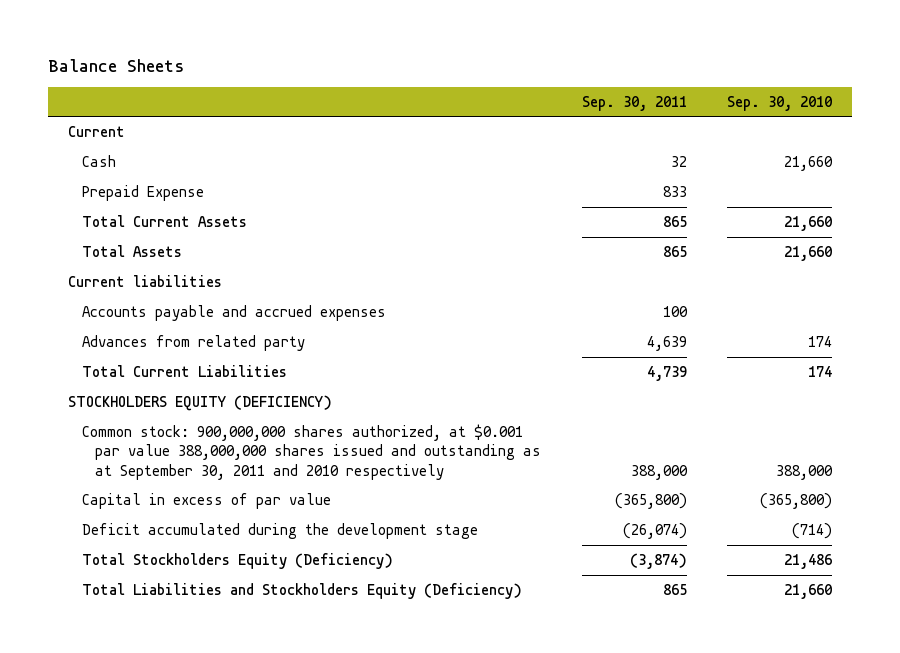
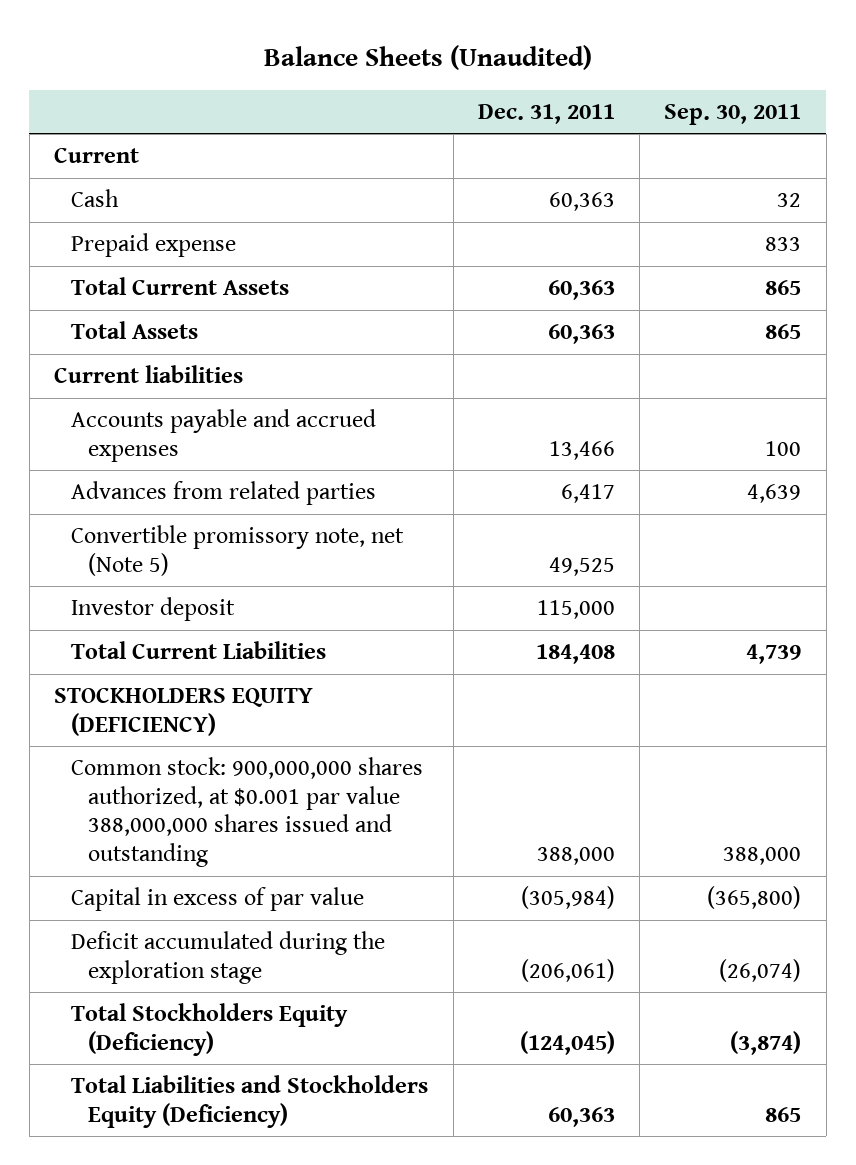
- Balance Sheets
+ Balance Sheets (Unaudited)
- | Sep. 30, 2011 | Sep. 30, 2010
+ | Dec. 31, 2011 | Sep. 30, 2011
- Prepaid Expense | 833 |
+ Prepaid expense | | 833
- Advances from related party | 4,639 | 174
+ Advances from related parties | 6,417 | 4,639
+ Convertible promissory note, net (Note 5) | 49,525 |
+ Investor deposit | 115,000 |
- Common stock: 900,000,000 shares authorized, at $0.001 par value 388,000,000 shares issued and outstanding as at September 30, 2011 and 2010 respectively | 388,000 | 388,000
+ Common stock: 900,000,000 shares authorized, at $0.001 par value 388,000,000 shares issued and outstanding | 388,000 | 388,000
- Deficit accumulated during the development stage | (26,074) | (714)
+ Deficit accumulated during the exploration stage | (206,061) | (26,074)

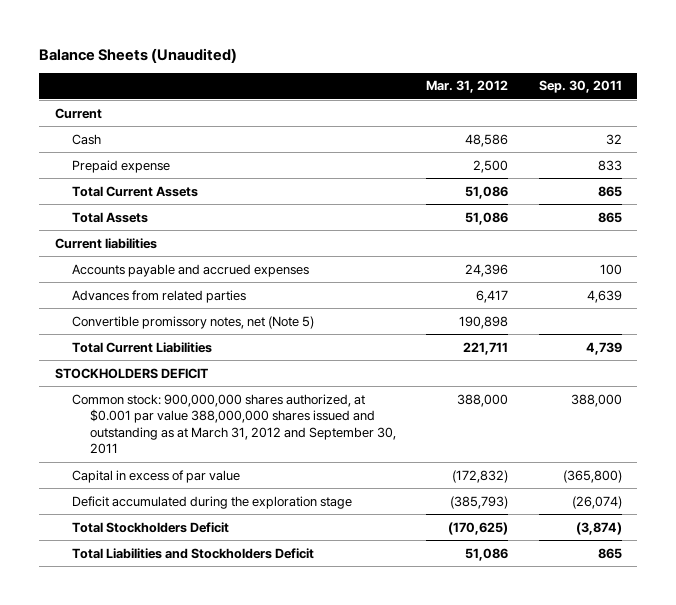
- | Dec. 31, 2011 | Sep. 30, 2011
+ | Mar. 31, 2012 | Sep. 30, 2011
- Convertible promissory note, net (Note 5) | 49,525 |
- Investor deposit | 115,000 |
+ Convertible promissory notes, net (Note 5) | 190,898 |
- STOCKHOLDERS EQUITY (DEFICIENCY)
- Common stock: 900,000,000 shares authorized, at $0.001 par value 388,000,000 shares issued and outstanding | 388,000 | 388,000
+ STOCKHOLDERS DEFICIT
+ Common stock: 900,000,000 shares authorized, at $0.001 par value 388,000,000 shares issued and outstanding as at March 31, 2012 and September 30, 2011 | 388,000 | 388,000
- Total Stockholders Equity (Deficiency) | (124,045) | (3,874)
- Total Liabilities and Stockholders Equity (Deficiency) | 60,363 | 865
+ Total Stockholders Deficit | (170,625) | (3,874)
+ Total Liabilities and Stockholders Deficit | 51,086 | 865

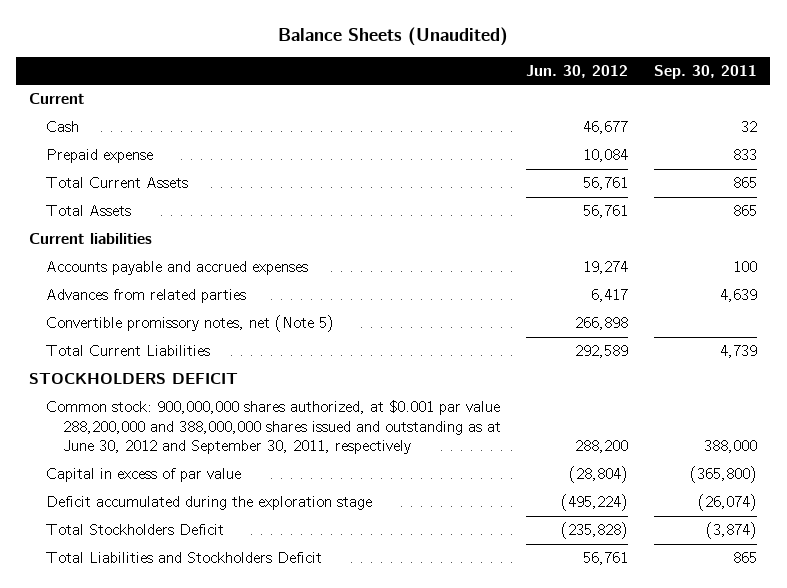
- | Mar. 31, 2012 | Sep. 30, 2011
+ | Jun. 30, 2012 | Sep. 30, 2011
- Common stock: 900,000,000 shares authorized, at $0.001 par value 388,000,000 shares issued and outstanding as at March 31, 2012 and September 30, 2011 | 388,000 | 388,000
+ Common stock: 900,000,000 shares authorized, at $0.001 par value 288,200,000 and 388,000,000 shares issued and outstanding as at June 30, 2012 and September 30, 2011, respectively | 288,200 | 388,000

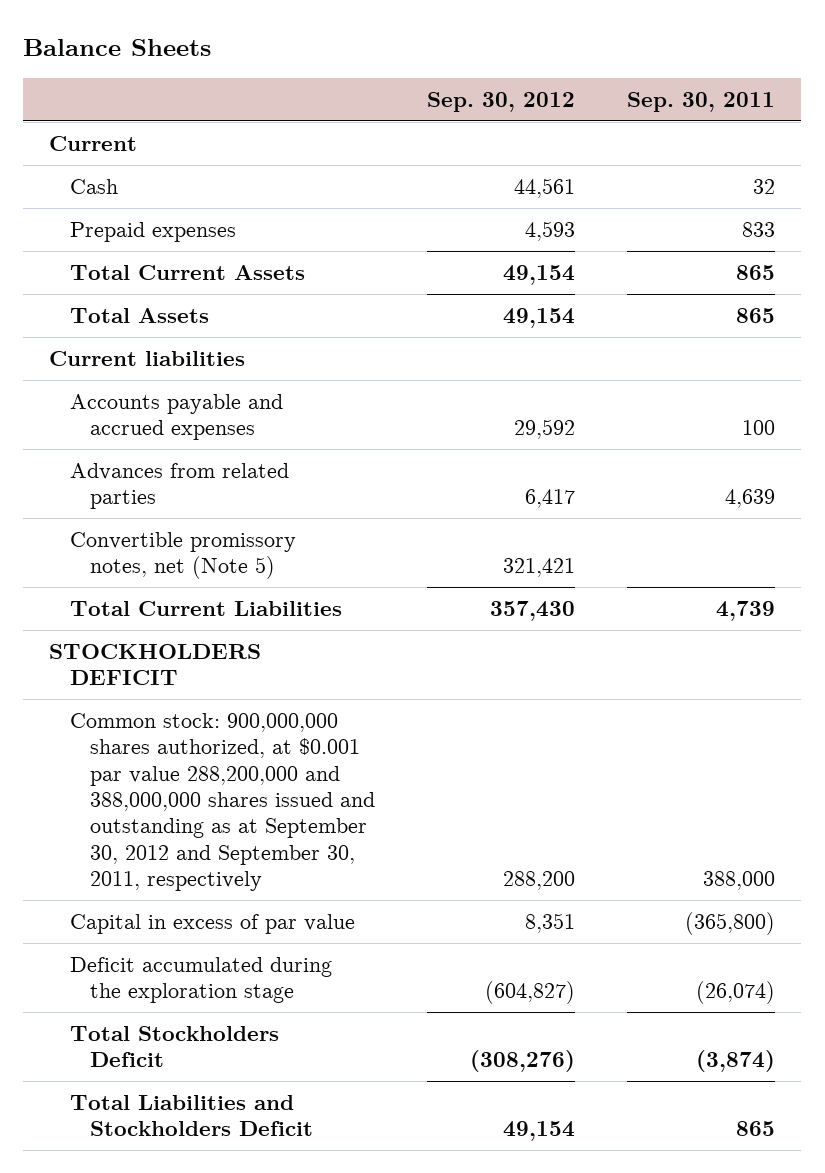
- Balance Sheets (Unaudited)
+ Balance Sheets
- | Jun. 30, 2012 | Sep. 30, 2011
+ | Sep. 30, 2012 | Sep. 30, 2011
- Prepaid expense | 10,084 | 833
+ Prepaid expenses | 4,593 | 833
- Common stock: 900,000,000 shares authorized, at $0.001 par value 288,200,000 and 388,000,000 shares issued and outstanding as at June 30, 2012 and September 30, 2011, respectively | 288,200 | 388,000
+ Common stock: 900,000,000 shares authorized, at $0.001 par value 288,200,000 and 388,000,000 shares issued and outstanding as at September 30, 2012 and September 30, 2011, respectively | 288,200 | 388,000

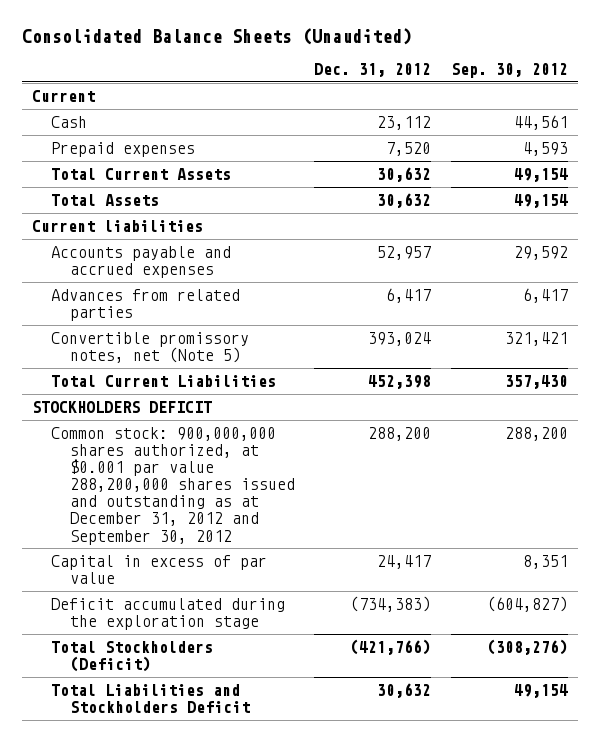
- Balance Sheets
+ Consolidated Balance Sheets (Unaudited)
- | Sep. 30, 2012 | Sep. 30, 2011
+ | Dec. 31, 2012 | Sep. 30, 2012
- Common stock: 900,000,000 shares authorized, at $0.001 par value 288,200,000 and 388,000,000 shares issued and outstanding as at September 30, 2012 and September 30, 2011, respectively | 288,200 | 388,000
+ Common stock: 900,000,000 shares authorized, at $0.001 par value 288,200,000 shares issued and outstanding as at December 31, 2012 and September 30, 2012 | 288,200 | 288,200
- Total Stockholders Deficit | (308,276) | (3,874)
+ Total Stockholders (Deficit) | (421,766) | (308,276)

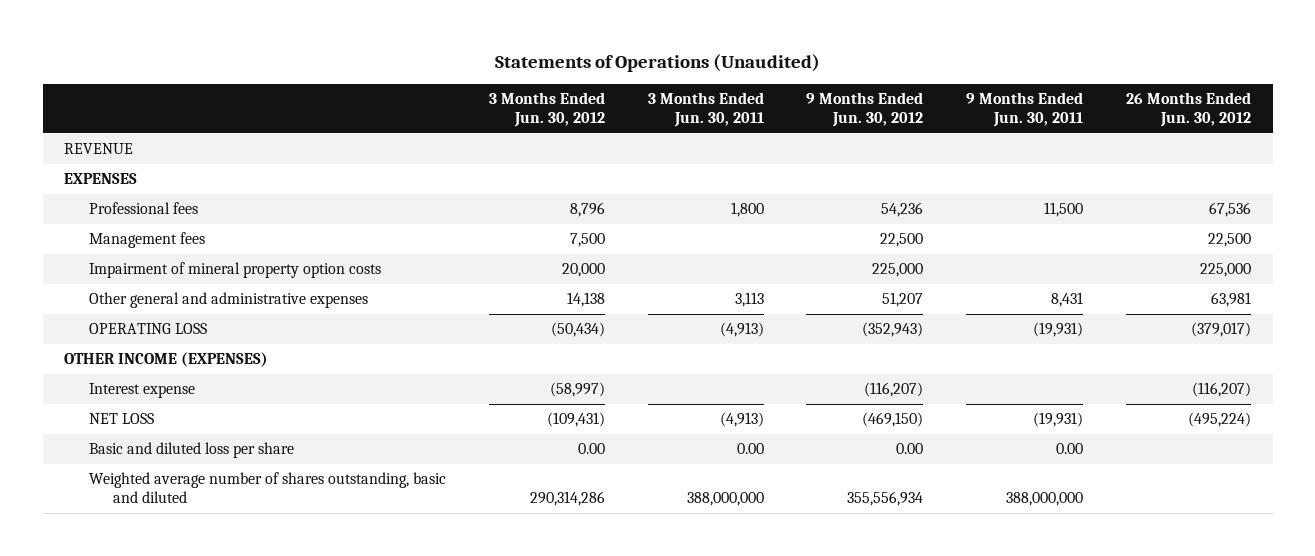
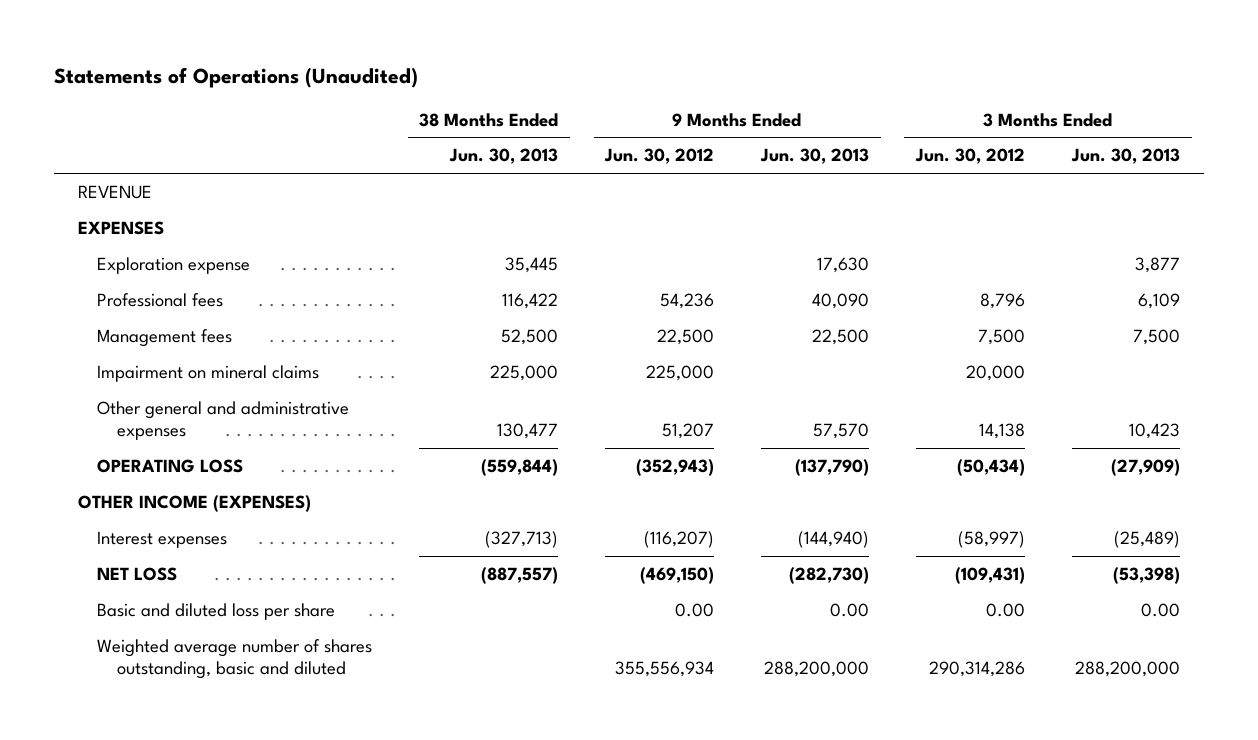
- | 3 Months Ended Jun. 30, 2012 | 3 Months Ended Jun. 30, 2011 | 9 Months Ended Jun. 30, 2012 | 9 Months Ended Jun. 30, 2011 | 26 Months Ended Jun. 30, 2012
+ | 38 Months Ended Jun. 30, 2013 | 9 Months Ended Jun. 30, 2012 | 9 Months Ended Jun. 30, 2013 | 3 Months Ended Jun. 30, 2012 | 3 Months Ended Jun. 30, 2013
+ Exploration expense | 35,445 | | 17,630 | | 3,877
- Impairment of mineral property option costs | 20,000 | | 225,000 | | 225,000
+ Impairment on mineral claims | 225,000 | 225,000 | | 20,000 |
- Interest expense | (58,997) | | (116,207) | | (116,207)
+ Interest expenses | (327,713) | (116,207) | (144,940) | (58,997) | (25,489)

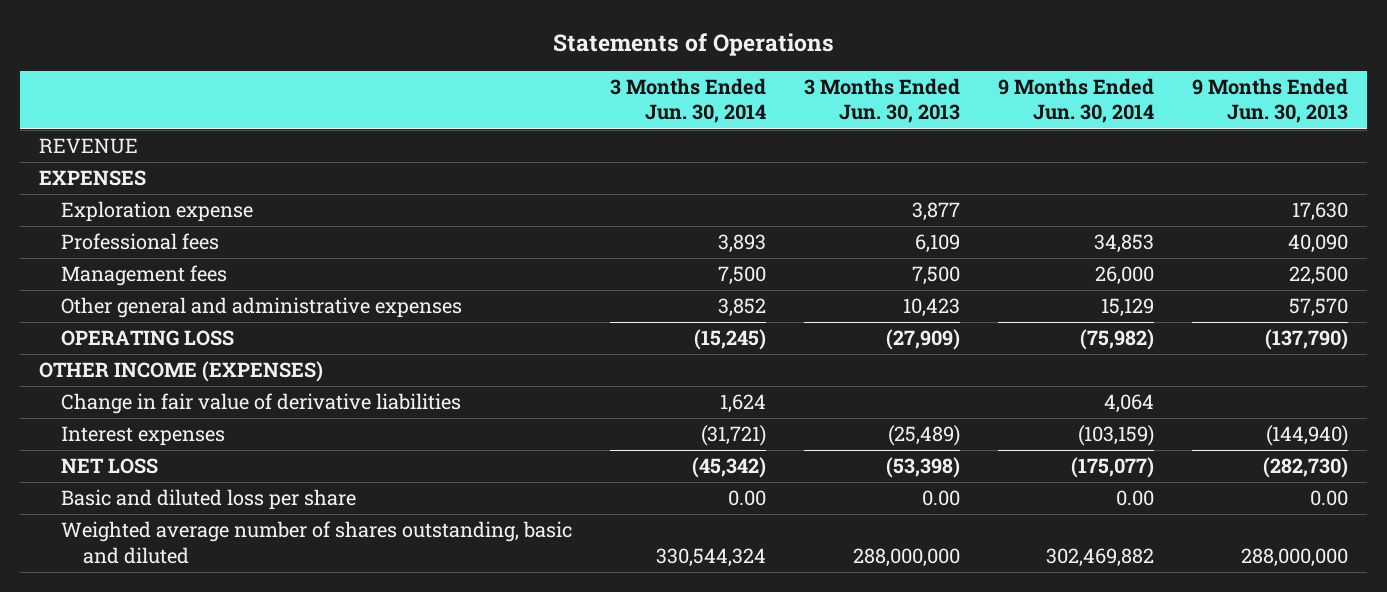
- Statements of Operations (Unaudited)
+ Statements of Operations
- | 38 Months Ended Jun. 30, 2013 | 9 Months Ended Jun. 30, 2012 | 9 Months Ended Jun. 30, 2013 | 3 Months Ended Jun. 30, 2012 | 3 Months Ended Jun. 30, 2013
+ | 3 Months Ended Jun. 30, 2014 | 3 Months Ended Jun. 30, 2013 | 9 Months Ended Jun. 30, 2014 | 9 Months Ended Jun. 30, 2013
- Impairment on mineral claims | 225,000 | 225,000 | | 20,000 |
+ Change in fair value of derivative liabilities | 1,624 | | 4,064 |
- Weighted average number of shares outstanding, basic and diluted | | 355,556,934 | 288,200,000 | 290,314,286 | 288,200,000
+ Weighted average number of shares outstanding, basic and diluted | 330,544,324 | 288,000,000 | 302,469,882 | 288,000,000

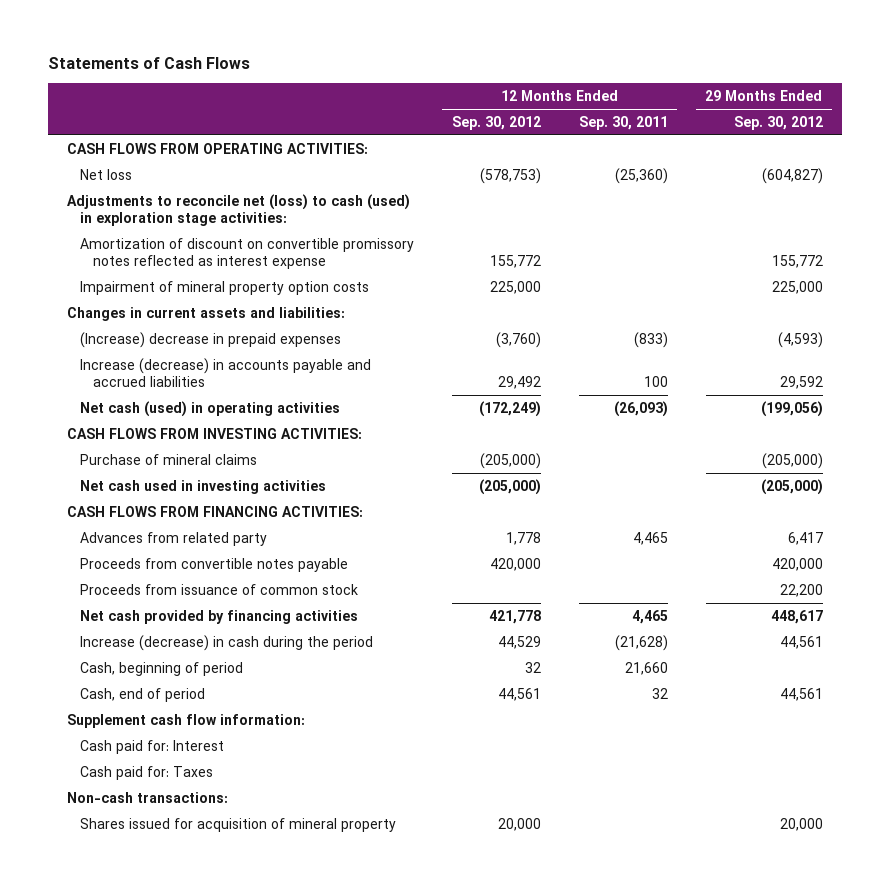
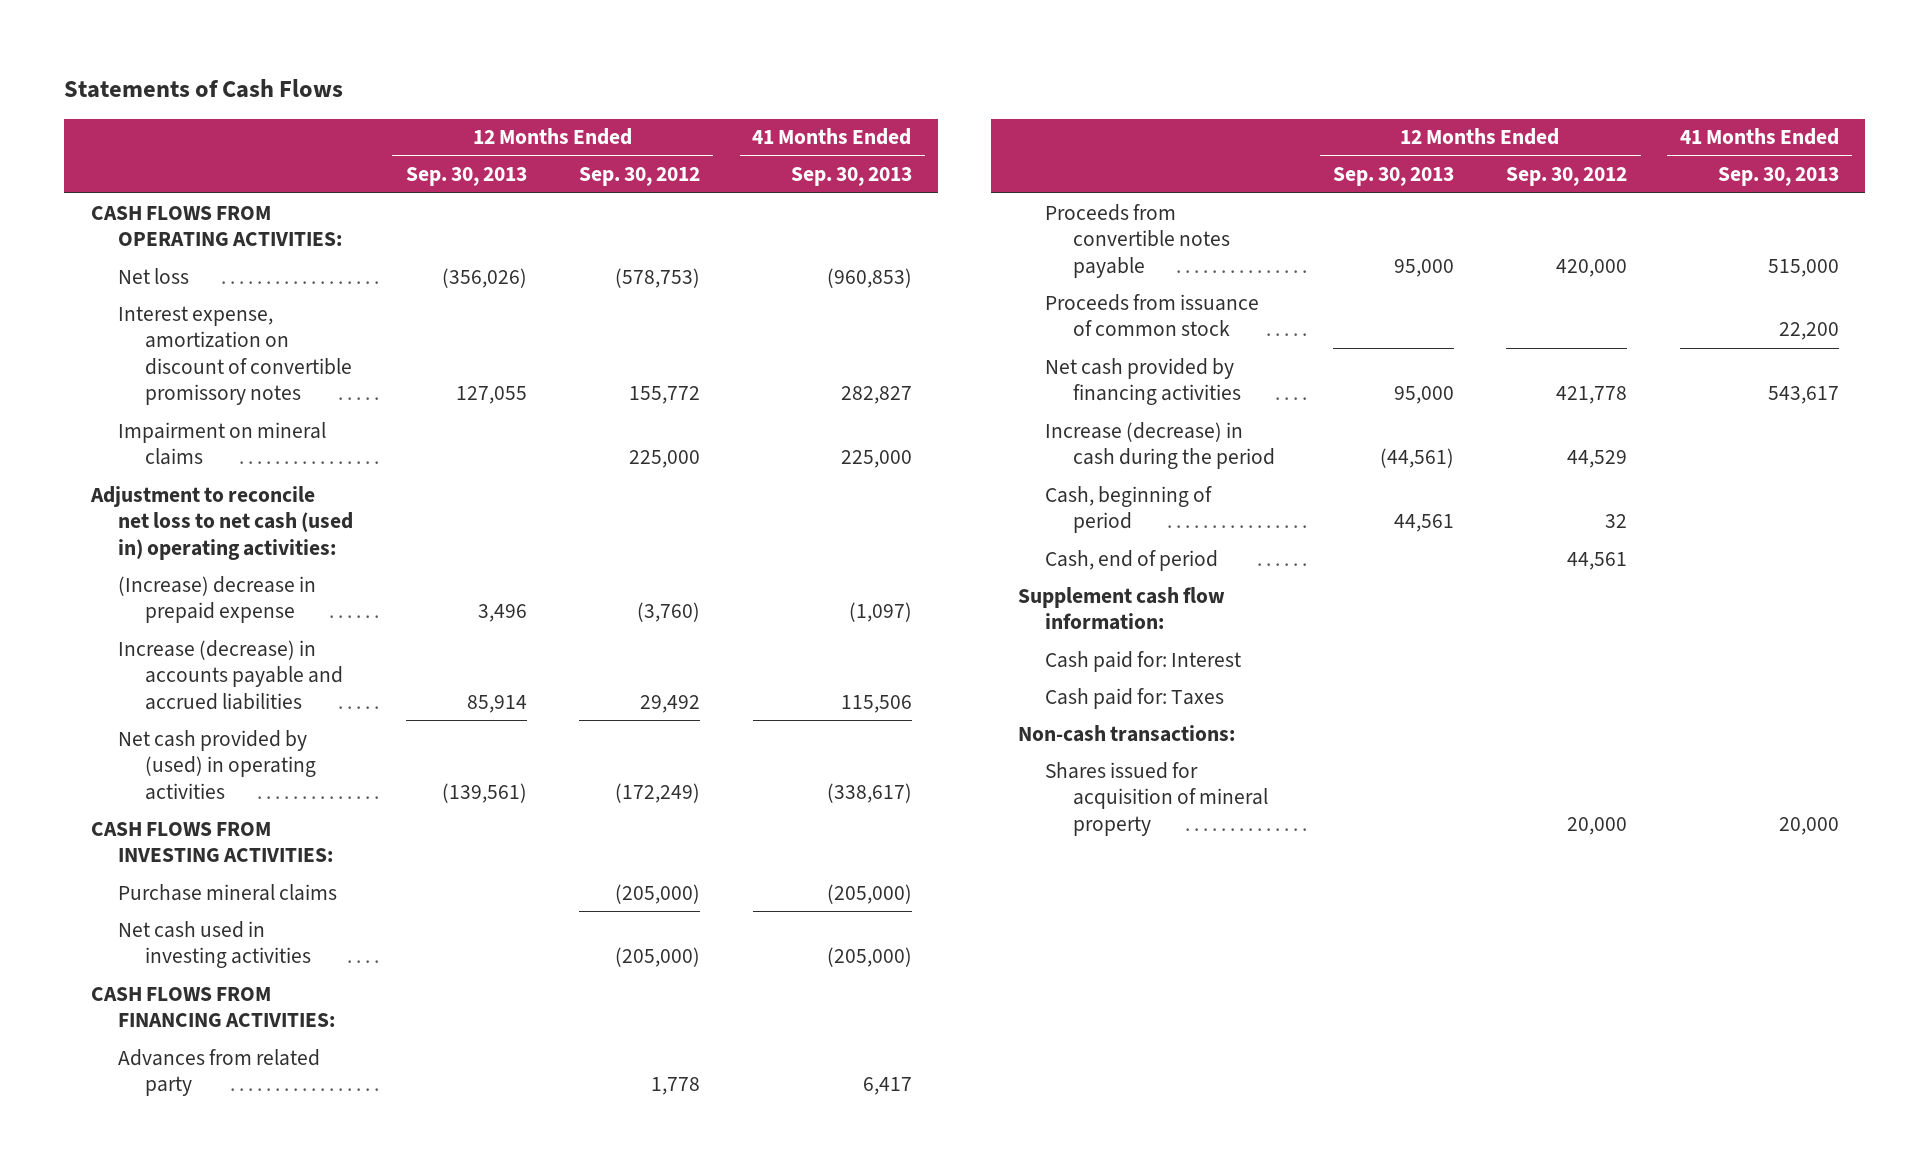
- | 12 Months Ended Sep. 30, 2012 | 12 Months Ended Sep. 30, 2011 | 29 Months Ended Sep. 30, 2012
+ | 12 Months Ended Sep. 30, 2013 | 12 Months Ended Sep. 30, 2012 | 41 Months Ended Sep. 30, 2013
- Adjustments to reconcile net (loss) to cash (used) in exploration stage activities:
- Amortization of discount on convertible promissory notes reflected as interest expense | 155,772 | | 155,772
- Impairment of mineral property option costs | 225,000 | | 225,000
- Changes in current assets and liabilities:
- (Increase) decrease in prepaid expenses | (3,760) | (833) | (4,593)
+ Interest expense, amortization on discount of convertible promissory notes | 127,055 | 155,772 | 282,827
+ Impairment on mineral claims | | 225,000 | 225,000
+ Adjustment to reconcile net loss to net cash (used in) operating activities:
+ (Increase) decrease in prepaid expense | 3,496 | (3,760) | (1,097)
- Net cash (used) in operating activities | (172,249) | (26,093) | (199,056)
+ Net cash provided by (used) in operating activities | (139,561) | (172,249) | (338,617)
- Purchase of mineral claims | (205,000) | | (205,000)
+ Purchase mineral claims | | (205,000) | (205,000)

